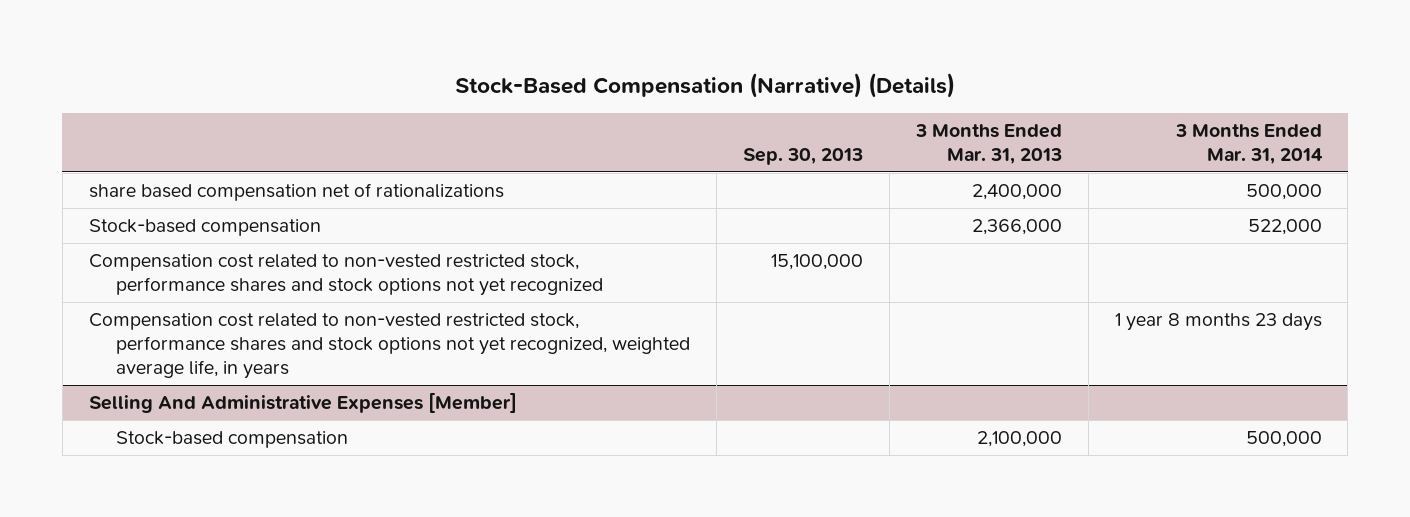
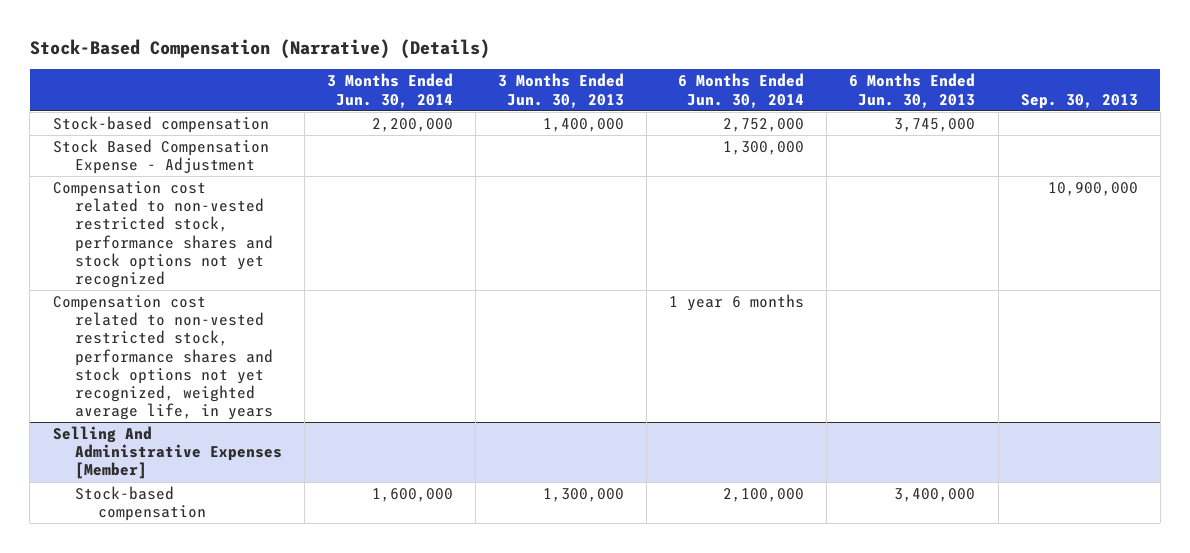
- | Sep. 30, 2013 | 3 Months Ended Mar. 31, 2013 | 3 Months Ended Mar. 31, 2014
+ | 3 Months Ended Jun. 30, 2014 | 3 Months Ended Jun. 30, 2013 | 6 Months Ended Jun. 30, 2014 | 6 Months Ended Jun. 30, 2013 | Sep. 30, 2013
- share based compensation net of rationalizations | | 2,400,000 | 500,000
- Compensation cost related to non-vested restricted stock, performance shares and stock options not yet recognized | 15,100,000 | |
+ Stock Based Compensation Expense - Adjustment | | | 1,300,000 | |
+ Compensation cost related to non-vested restricted stock, performance shares and stock options not yet recognized | | | | | 10,900,000

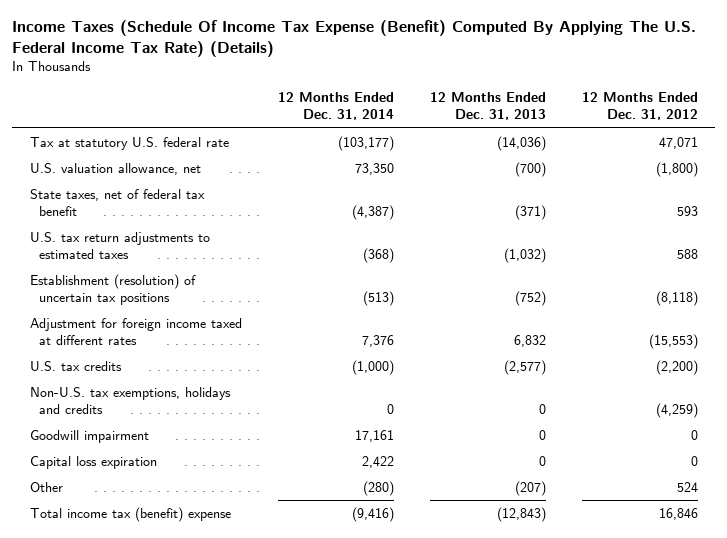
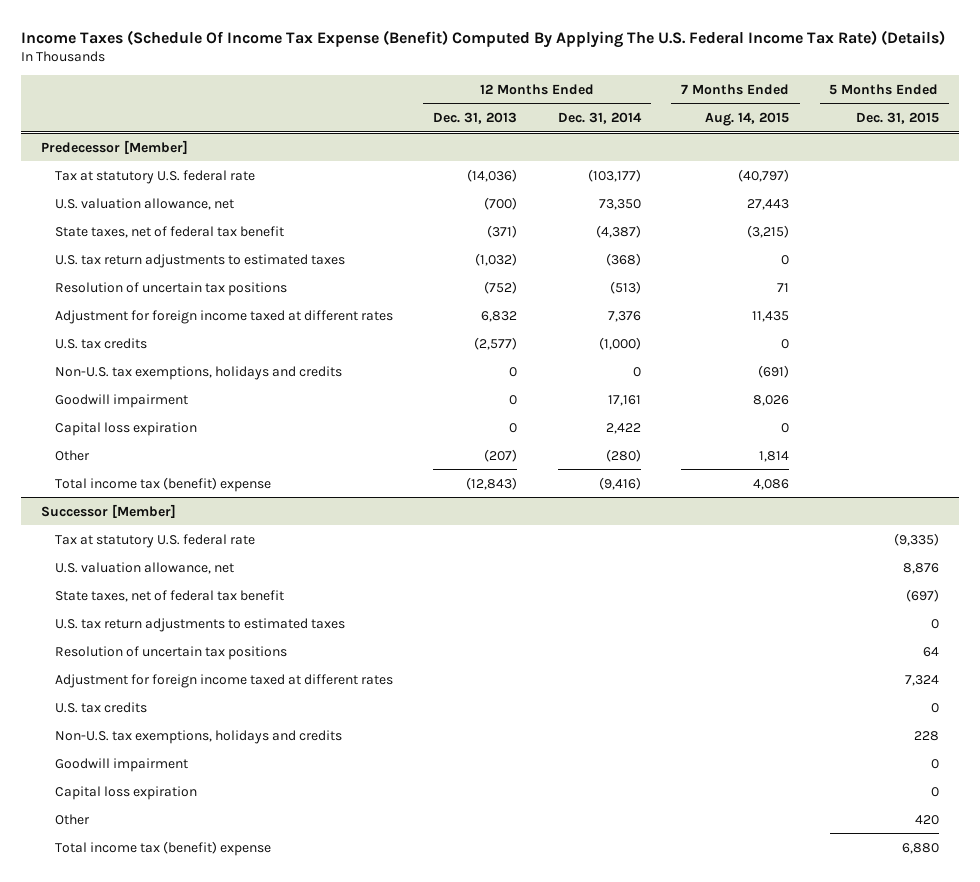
- | 12 Months Ended Dec. 31, 2014 | 12 Months Ended Dec. 31, 2013 | 12 Months Ended Dec. 31, 2012
+ | 12 Months Ended Dec. 31, 2013 | 12 Months Ended Dec. 31, 2014 | 7 Months Ended Aug. 14, 2015 | 5 Months Ended Dec. 31, 2015
+ Predecessor [Member]
- Establishment (resolution) of uncertain tax positions | (513) | (752) | (8,118)
+ Resolution of uncertain tax positions | (752) | (513) | 71 |
+ Successor [Member]
+ Tax at statutory U.S. federal rate | | | | (9,335)
+ U.S. valuation allowance, net | | | | 8,876
+ State taxes, net of federal tax benefit | | | | (697)
+ U.S. tax return adjustments to estimated taxes | | | | 0
+ Resolution of uncertain tax positions | | | | 64
+ Adjustment for foreign income taxed at different rates | | | | 7,324
+ U.S. tax credits | | | | 0
+ Non-U.S. tax exemptions, holidays and credits | | | | 228
+ Goodwill impairment | | | | 0
+ Capital loss expiration | | | | 0
+ Other | | | | 420
+ Total income tax (benefit) expense | | | | 6,880

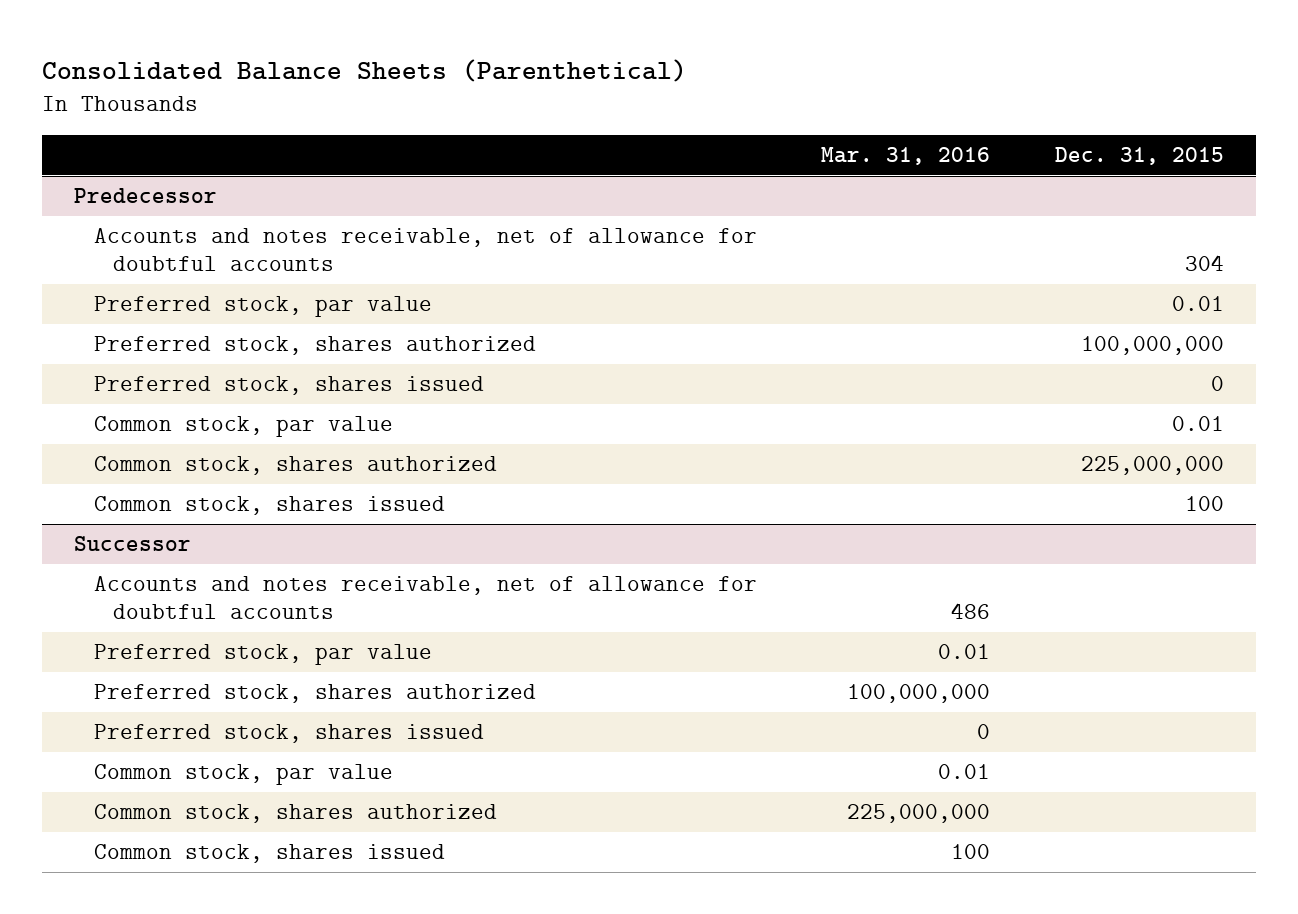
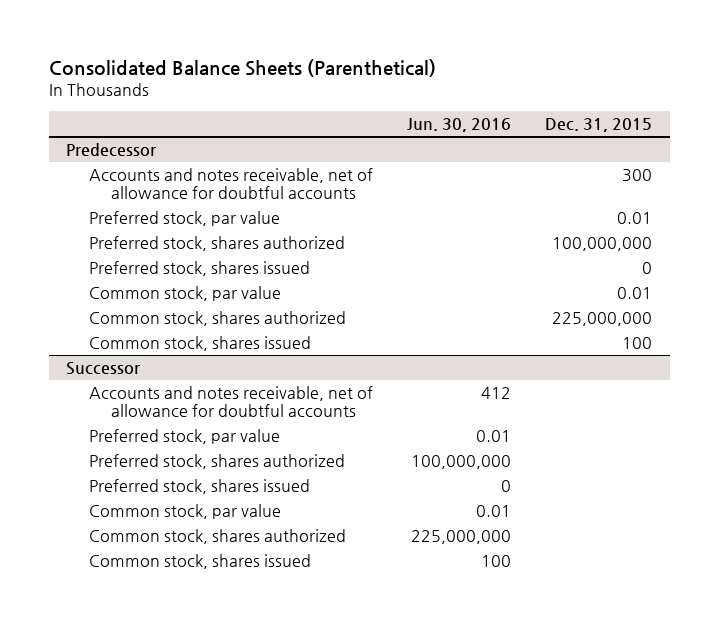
- | Mar. 31, 2016 | Dec. 31, 2015
+ | Jun. 30, 2016 | Dec. 31, 2015
@ Predecessor
- Accounts and notes receivable, net of allowance for doubtful accounts | | 304
+ Accounts and notes receivable, net of allowance for doubtful accounts | | 300

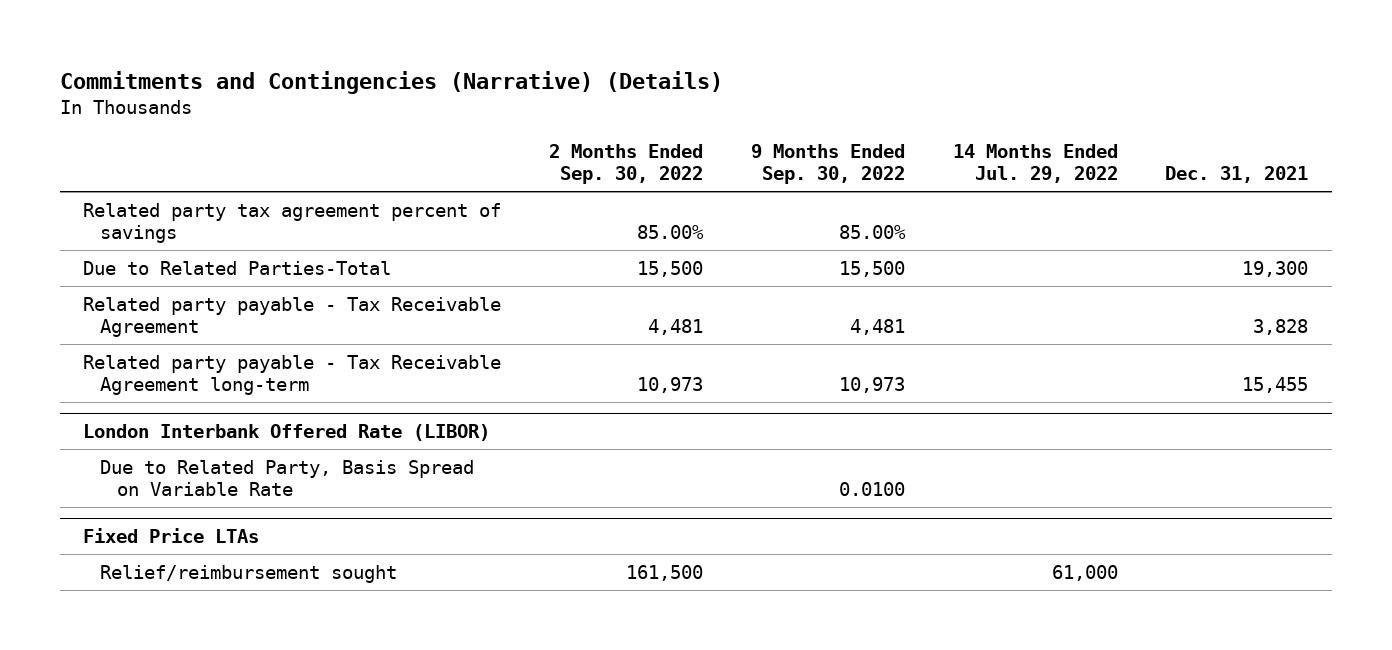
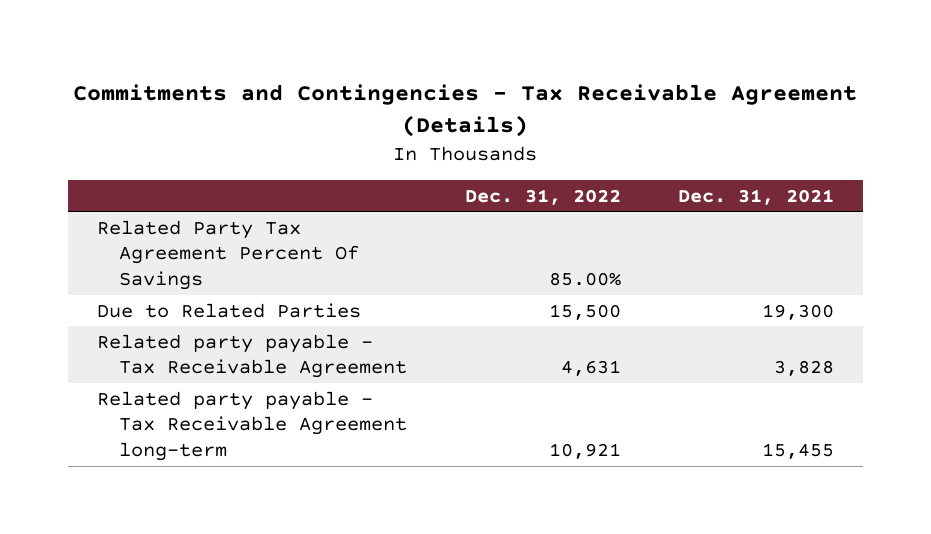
- Commitments and Contingencies (Narrative) (Details)
+ Commitments and Contingencies - Tax Receivable Agreement (Details)
- | 2 Months Ended Sep. 30, 2022 | 9 Months Ended Sep. 30, 2022 | 14 Months Ended Jul. 29, 2022 | Dec. 31, 2021
+ | Dec. 31, 2022 | Dec. 31, 2021
- Related party tax agreement percent of savings | 85.00% | 85.00% | |
- Due to Related Parties-Total | 15,500 | 15,500 | | 19,300
+ Related Party Tax Agreement Percent Of Savings | 85.00% |
+ Due to Related Parties | 15,500 | 19,300
- London Interbank Offered Rate (LIBOR)
- Due to Related Party, Basis Spread on Variable Rate | | 0.0100 | |
- Fixed Price LTAs
- Relief/reimbursement sought | 161,500 | | 61,000 |

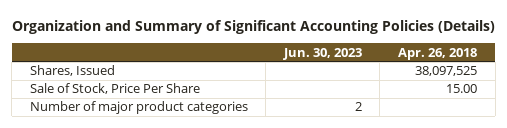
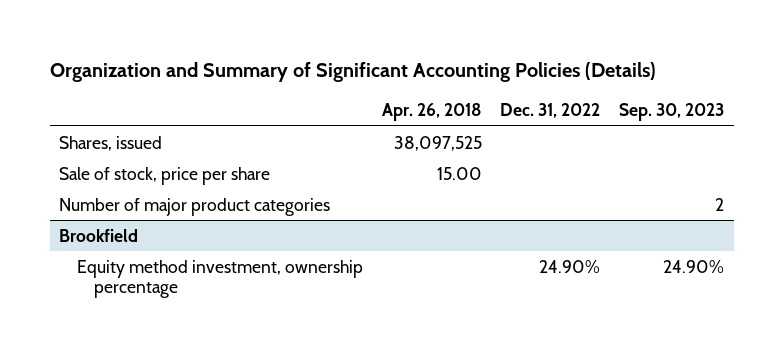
- | Jun. 30, 2023 | Apr. 26, 2018
+ | Apr. 26, 2018 | Dec. 31, 2022 | Sep. 30, 2023
- Shares, Issued | | 38,097,525
- Sale of Stock, Price Per Share | | 15.00
+ Shares, issued | 38,097,525 | |
+ Sale of stock, price per share | 15.00 | |
+ Brookfield
+ Equity method investment, ownership percentage | | 24.90% | 24.90%

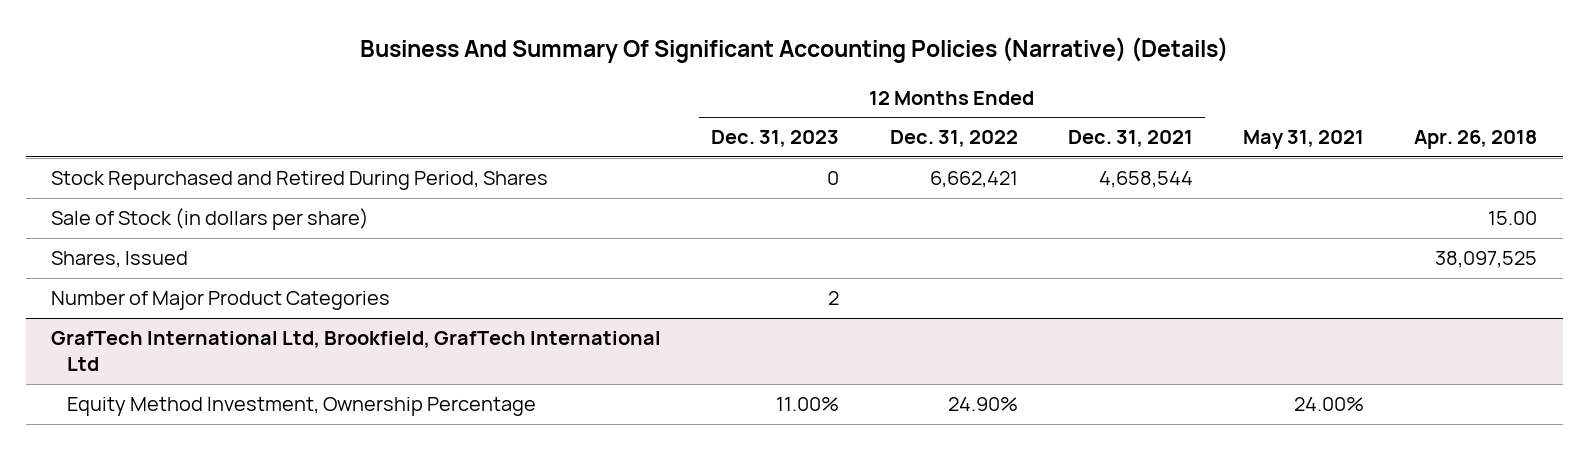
- Organization and Summary of Significant Accounting Policies (Details)
+ Business And Summary Of Significant Accounting Policies (Narrative) (Details)
- | Apr. 26, 2018 | Dec. 31, 2022 | Sep. 30, 2023
+ | 12 Months Ended Dec. 31, 2023 | 12 Months Ended Dec. 31, 2022 | 12 Months Ended Dec. 31, 2021 | May 31, 2021 | Apr. 26, 2018
- Shares, issued | 38,097,525 | |
- Sale of stock, price per share | 15.00 | |
- Number of major product categories | | | 2
- Brookfield
- Equity method investment, ownership percentage | | 24.90% | 24.90%
+ Stock Repurchased and Retired During Period, Shares | 0 | 6,662,421 | 4,658,544 | |
+ Sale of Stock (in dollars per share) | | | | | 15.00
+ Shares, Issued | | | | | 38,097,525
+ Number of Major Product Categories | 2 | | | |
+ GrafTech International Ltd, Brookfield, GrafTech International Ltd
+ Equity Method Investment, Ownership Percentage | 11.00% | 24.90% | | 24.00% |

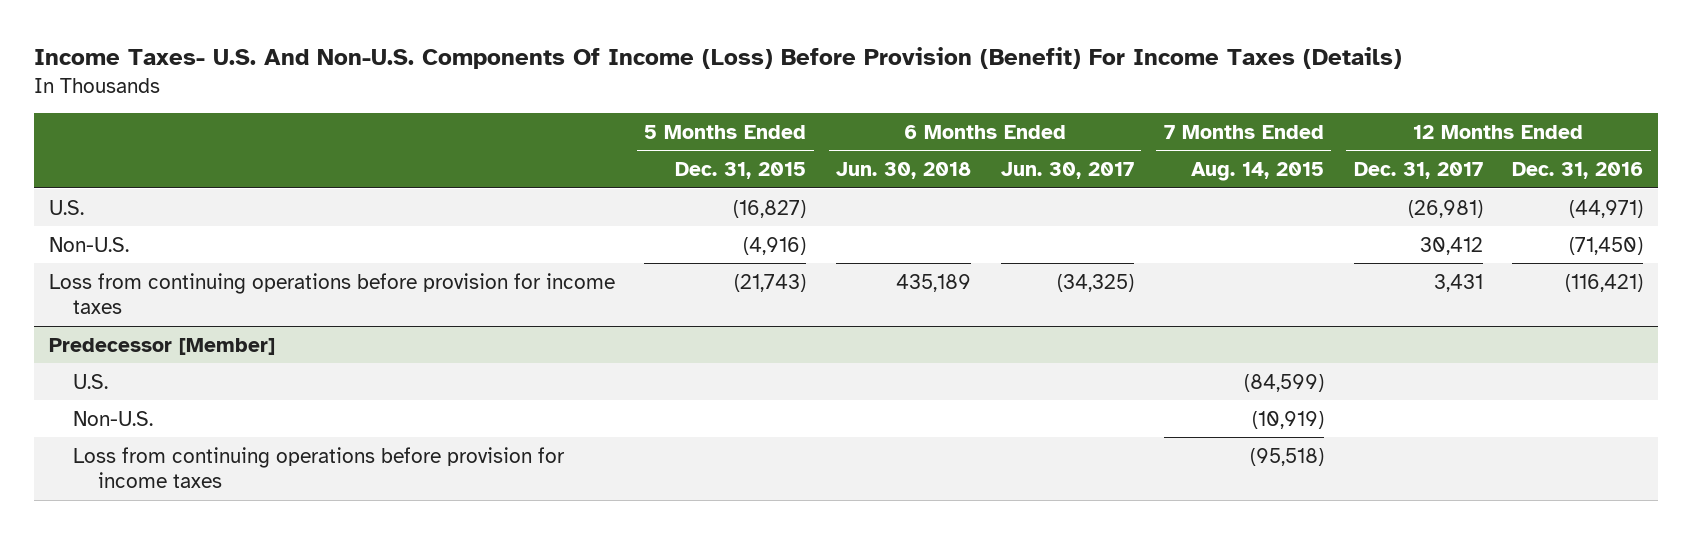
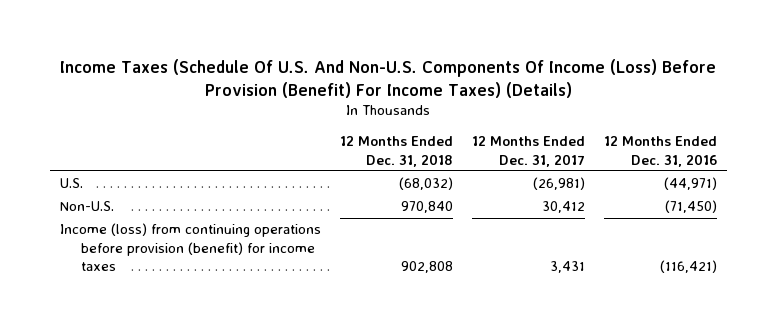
- Income Taxes- U.S. And Non-U.S. Components Of Income (Loss) Before Provision (Benefit) For Income Taxes (Details)
+ Income Taxes (Schedule Of U.S. And Non-U.S. Components Of Income (Loss) Before Provision (Benefit) For Income Taxes) (Details)
- | 5 Months Ended Dec. 31, 2015 | 6 Months Ended Jun. 30, 2018 | 6 Months Ended Jun. 30, 2017 | 7 Months Ended Aug. 14, 2015 | 12 Months Ended Dec. 31, 2017 | 12 Months Ended Dec. 31, 2016
+ | 12 Months Ended Dec. 31, 2018 | 12 Months Ended Dec. 31, 2017 | 12 Months Ended Dec. 31, 2016
- Loss from continuing operations before provision for income taxes | (21,743) | 435,189 | (34,325) | | 3,431 | (116,421)
- Predecessor [Member]
- U.S. | | | | (84,599) | |
- Non-U.S. | | | | (10,919) | |
- Loss from continuing operations before provision for income taxes | | | | (95,518) | |
+ Income (loss) from continuing operations before provision (benefit) for income taxes | 902,808 | 3,431 | (116,421)

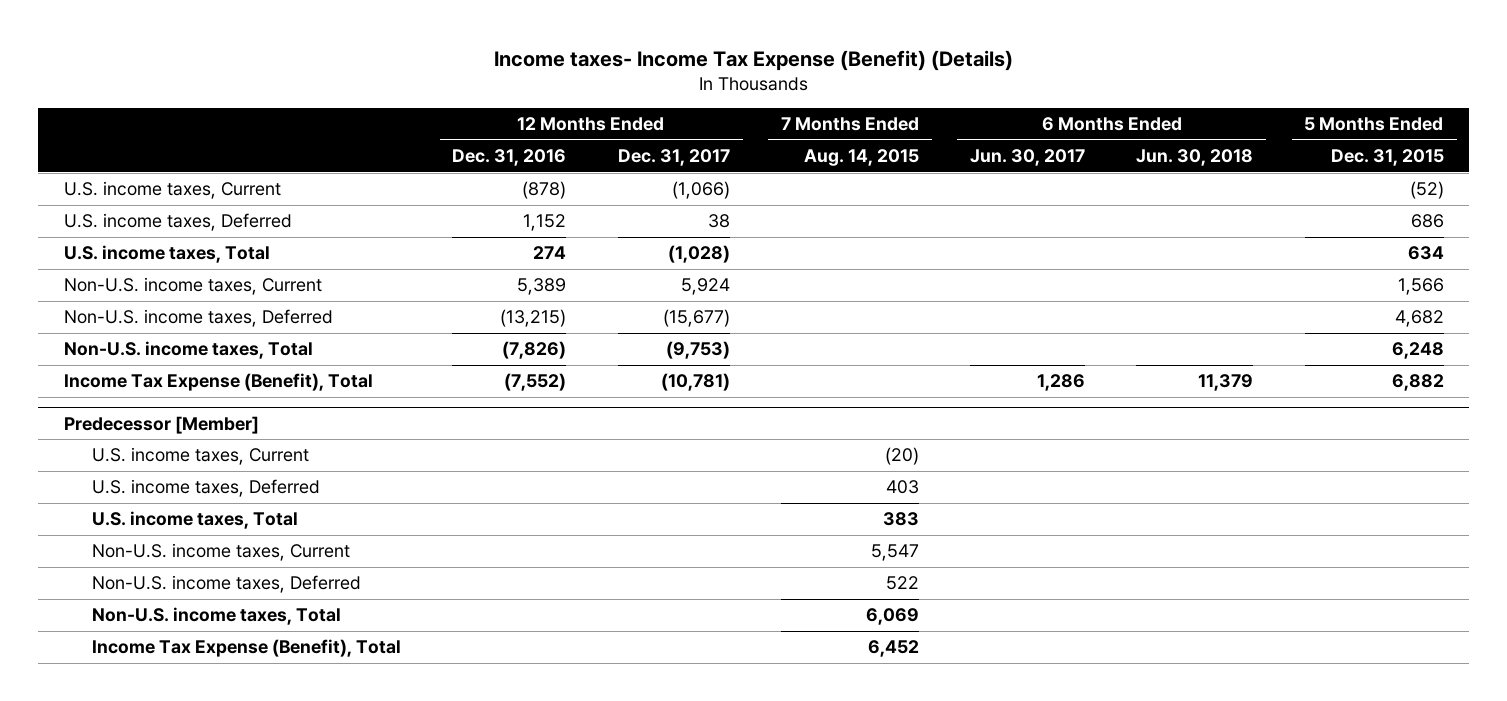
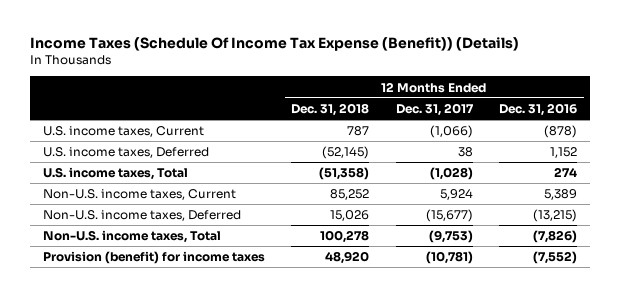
- Income taxes- Income Tax Expense (Benefit) (Details)
+ Income Taxes (Schedule Of Income Tax Expense (Benefit)) (Details)
- | 12 Months Ended Dec. 31, 2016 | 12 Months Ended Dec. 31, 2017 | 7 Months Ended Aug. 14, 2015 | 6 Months Ended Jun. 30, 2017 | 6 Months Ended Jun. 30, 2018 | 5 Months Ended Dec. 31, 2015
+ | 12 Months Ended Dec. 31, 2018 | 12 Months Ended Dec. 31, 2017 | 12 Months Ended Dec. 31, 2016
- Income Tax Expense (Benefit), Total | (7,552) | (10,781) | | 1,286 | 11,379 | 6,882
- Predecessor [Member]
- U.S. income taxes, Current | | | (20) | | |
- U.S. income taxes, Deferred | | | 403 | | |
- U.S. income taxes, Total | | | 383 | | |
- Non-U.S. income taxes, Current | | | 5,547 | | |
- Non-U.S. income taxes, Deferred | | | 522 | | |
- Non-U.S. income taxes, Total | | | 6,069 | | |
- Income Tax Expense (Benefit), Total | | | 6,452 | | |
+ Provision (benefit) for income taxes | 48,920 | (10,781) | (7,552)

